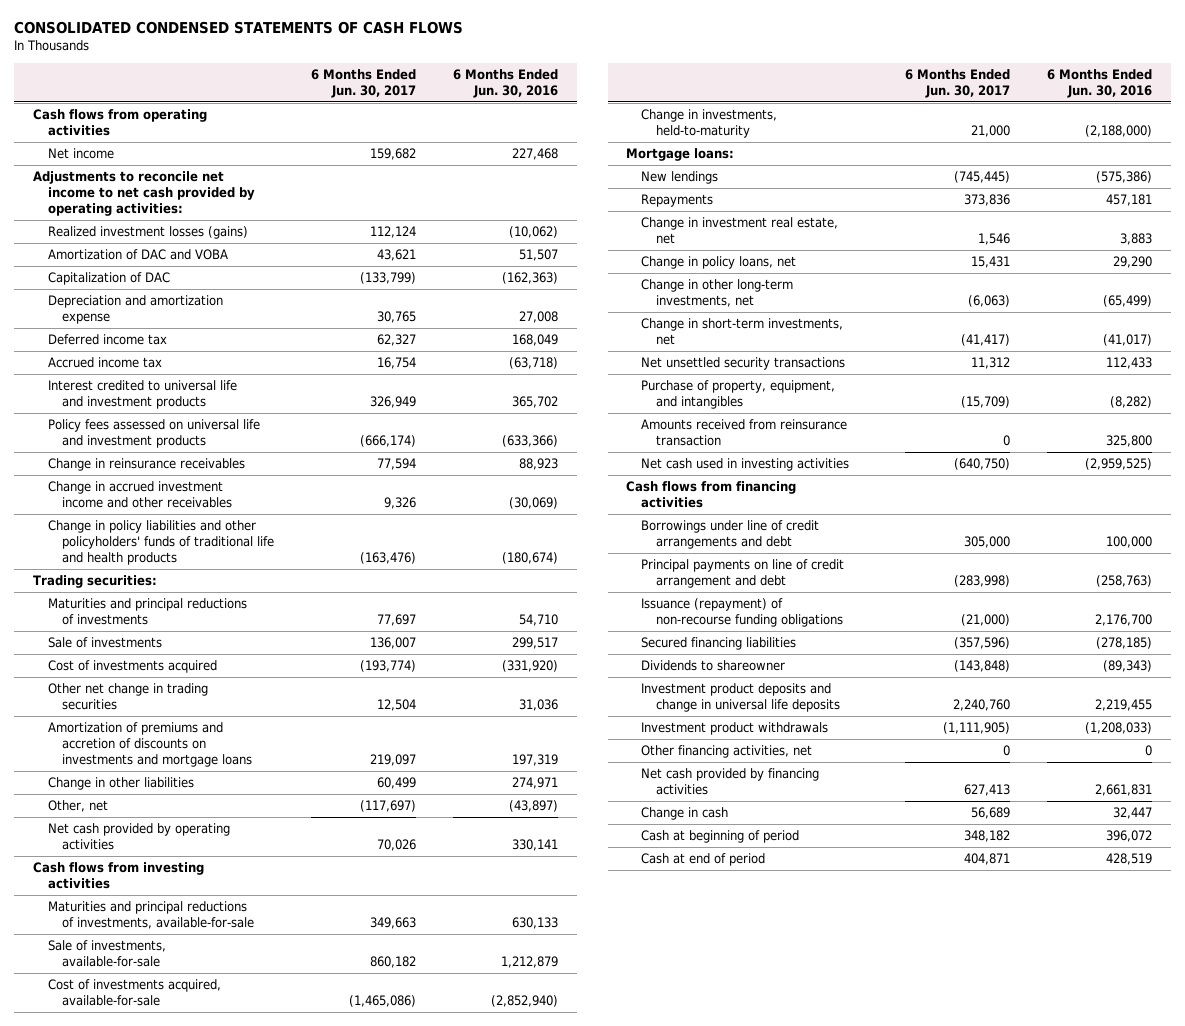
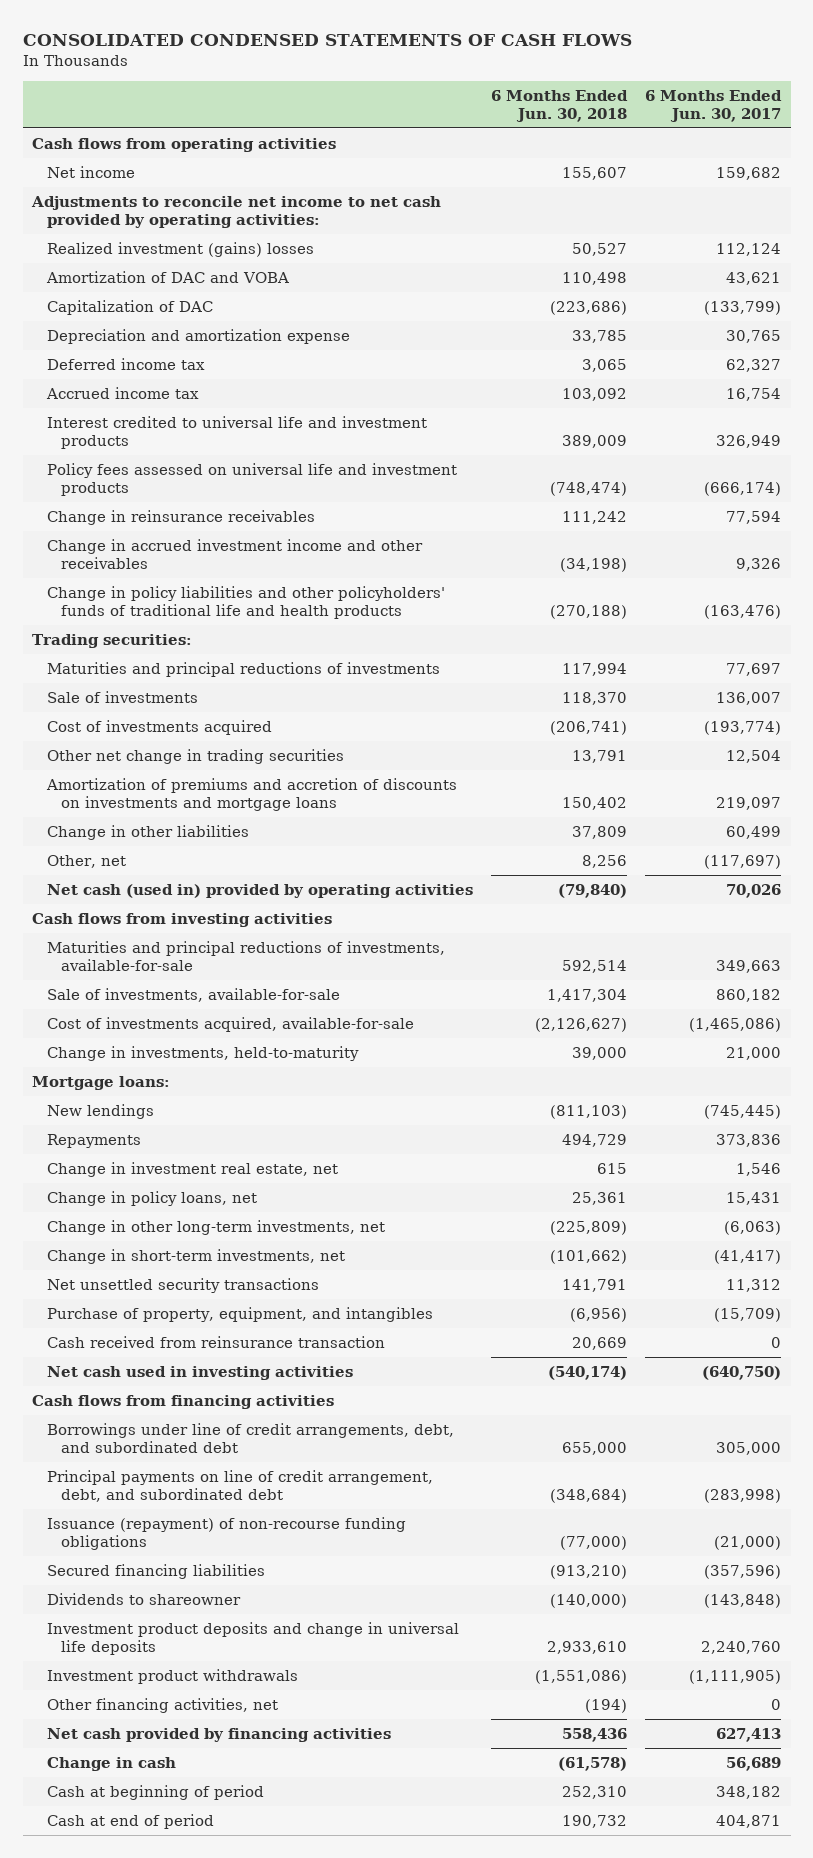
- | 6 Months Ended Jun. 30, 2017 | 6 Months Ended Jun. 30, 2016
+ | 6 Months Ended Jun. 30, 2018 | 6 Months Ended Jun. 30, 2017
- Realized investment losses (gains) | 112,124 | (10,062)
+ Realized investment (gains) losses | 50,527 | 112,124
- Net cash provided by operating activities | 70,026 | 330,141
+ Net cash (used in) provided by operating activities | (79,840) | 70,026
- Amounts received from reinsurance transaction | 0 | 325,800
+ Cash received from reinsurance transaction | 20,669 | 0
- Borrowings under line of credit arrangements and debt | 305,000 | 100,000
- Principal payments on line of credit arrangement and debt | (283,998) | (258,763)
+ Borrowings under line of credit arrangements, debt, and subordinated debt | 655,000 | 305,000
+ Principal payments on line of credit arrangement, debt, and subordinated debt | (348,684) | (283,998)

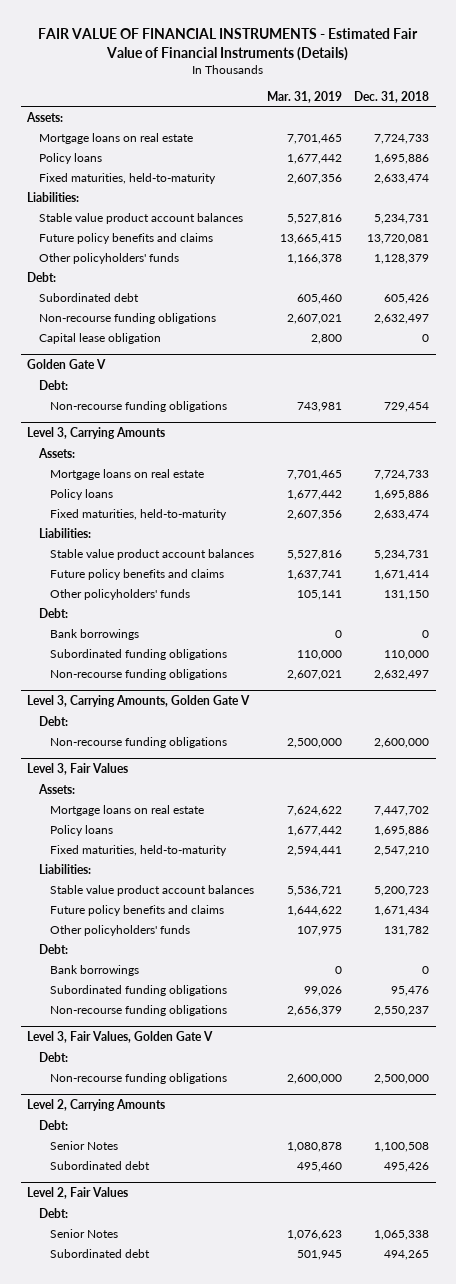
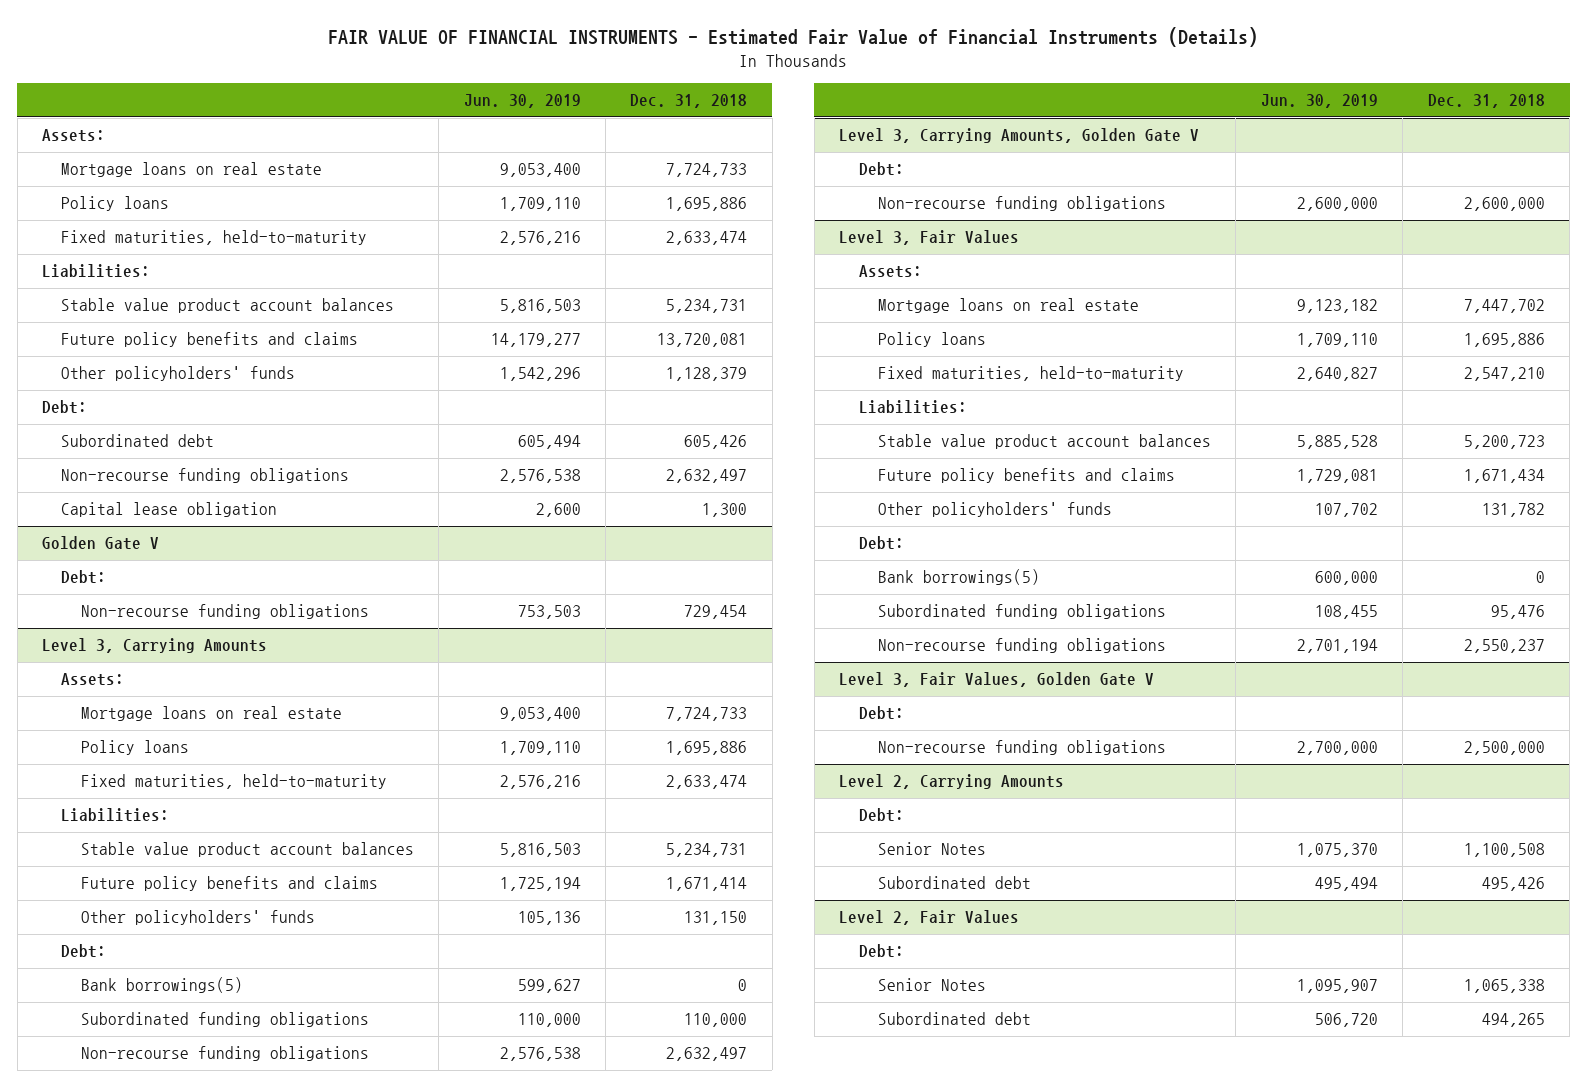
- | Mar. 31, 2019 | Dec. 31, 2018
+ | Jun. 30, 2019 | Dec. 31, 2018
- Capital lease obligation | 2,800 | 0
+ Capital lease obligation | 2,600 | 1,300
@ Level 3, Carrying Amounts
- Bank borrowings | 0 | 0
+ Bank borrowings(5) | 599,627 | 0
@ Level 3, Fair Values
- Bank borrowings | 0 | 0
+ Bank borrowings(5) | 600,000 | 0

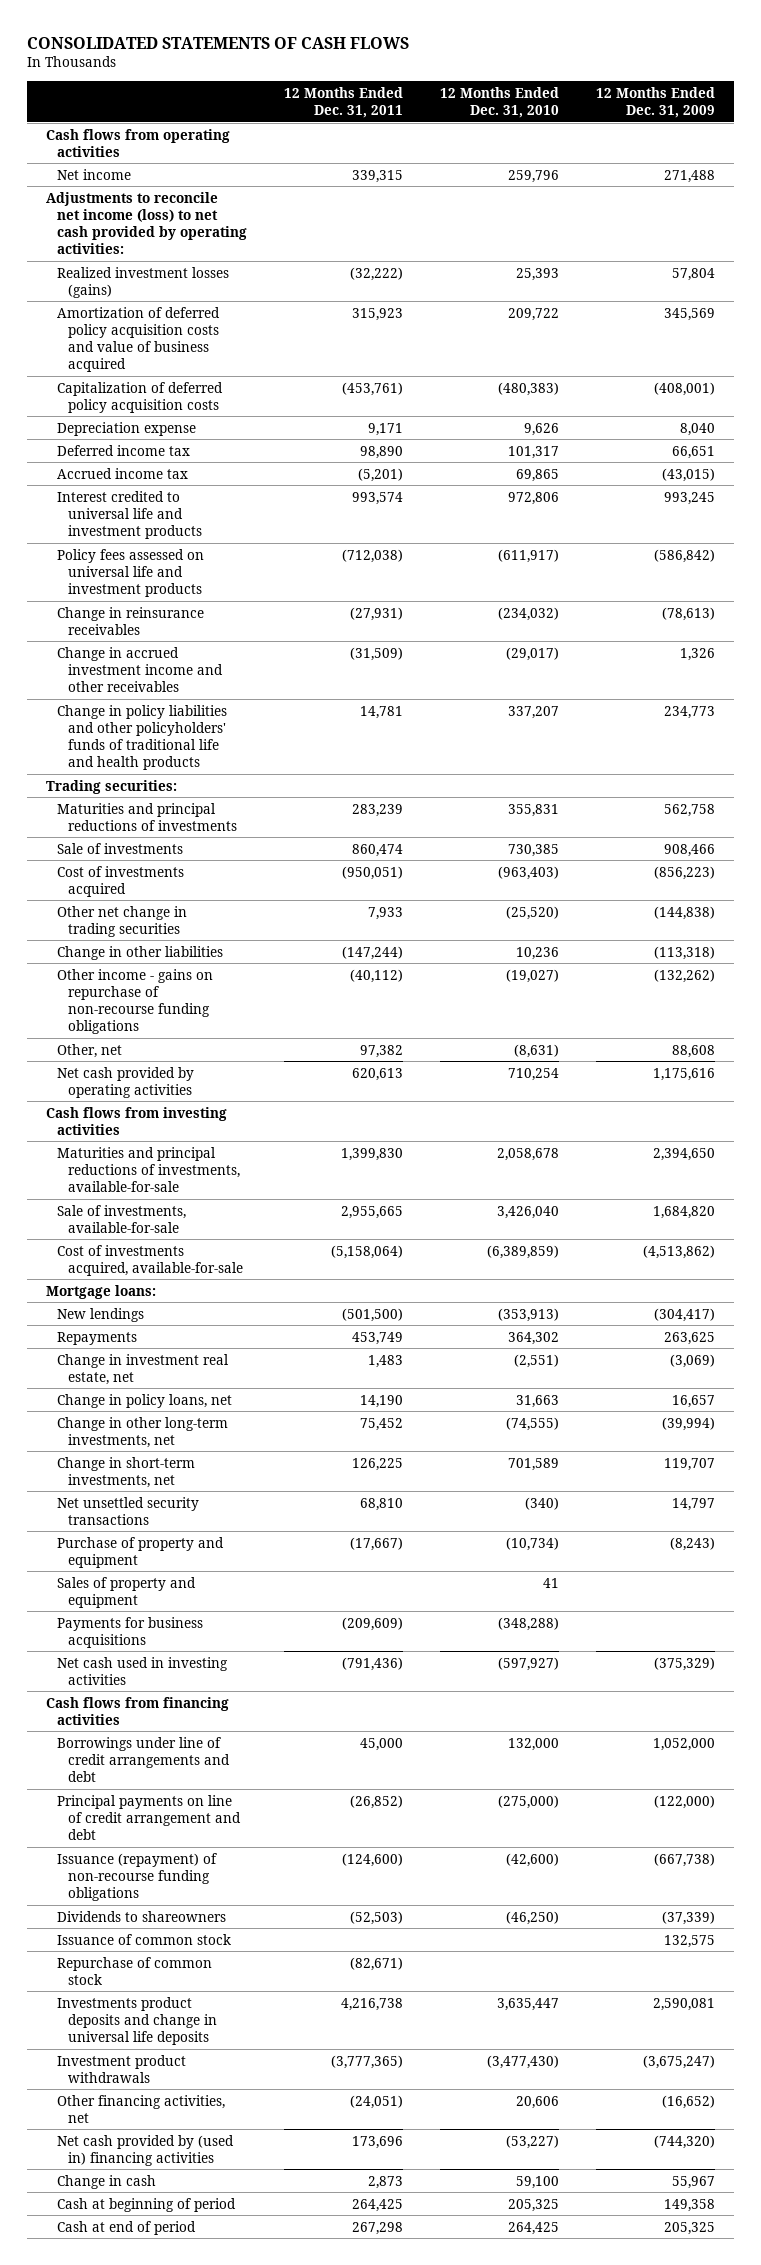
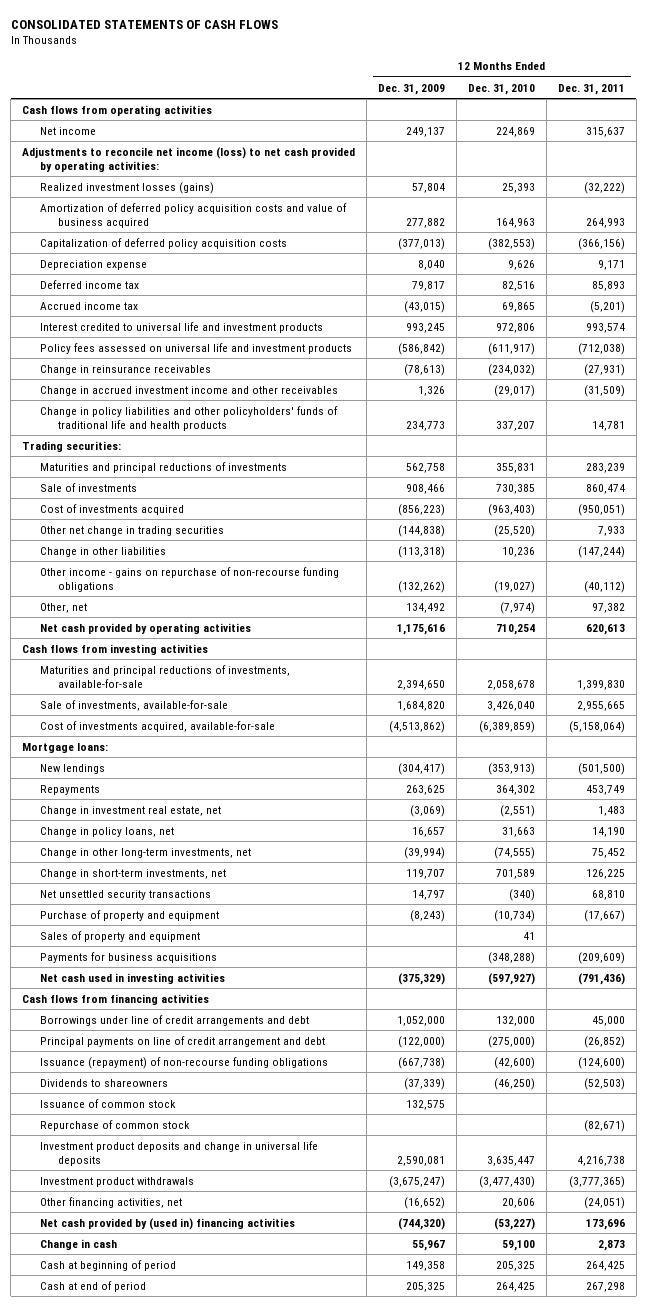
- | 12 Months Ended Dec. 31, 2011 | 12 Months Ended Dec. 31, 2010 | 12 Months Ended Dec. 31, 2009
+ | 12 Months Ended Dec. 31, 2009 | 12 Months Ended Dec. 31, 2010 | 12 Months Ended Dec. 31, 2011
- Net income | 339,315 | 259,796 | 271,488
+ Net income | 249,137 | 224,869 | 315,637
- Amortization of deferred policy acquisition costs and value of business acquired | 315,923 | 209,722 | 345,569
- Capitalization of deferred policy acquisition costs | (453,761) | (480,383) | (408,001)
+ Amortization of deferred policy acquisition costs and value of business acquired | 277,882 | 164,963 | 264,993
+ Capitalization of deferred policy acquisition costs | (377,013) | (382,553) | (366,156)
- Deferred income tax | 98,890 | 101,317 | 66,651
+ Deferred income tax | 79,817 | 82,516 | 85,893
- Other, net | 97,382 | (8,631) | 88,608
+ Other, net | 134,492 | (7,974) | 97,382
- Investments product deposits and change in universal life deposits | 4,216,738 | 3,635,447 | 2,590,081
+ Investment product deposits and change in universal life deposits | 2,590,081 | 3,635,447 | 4,216,738

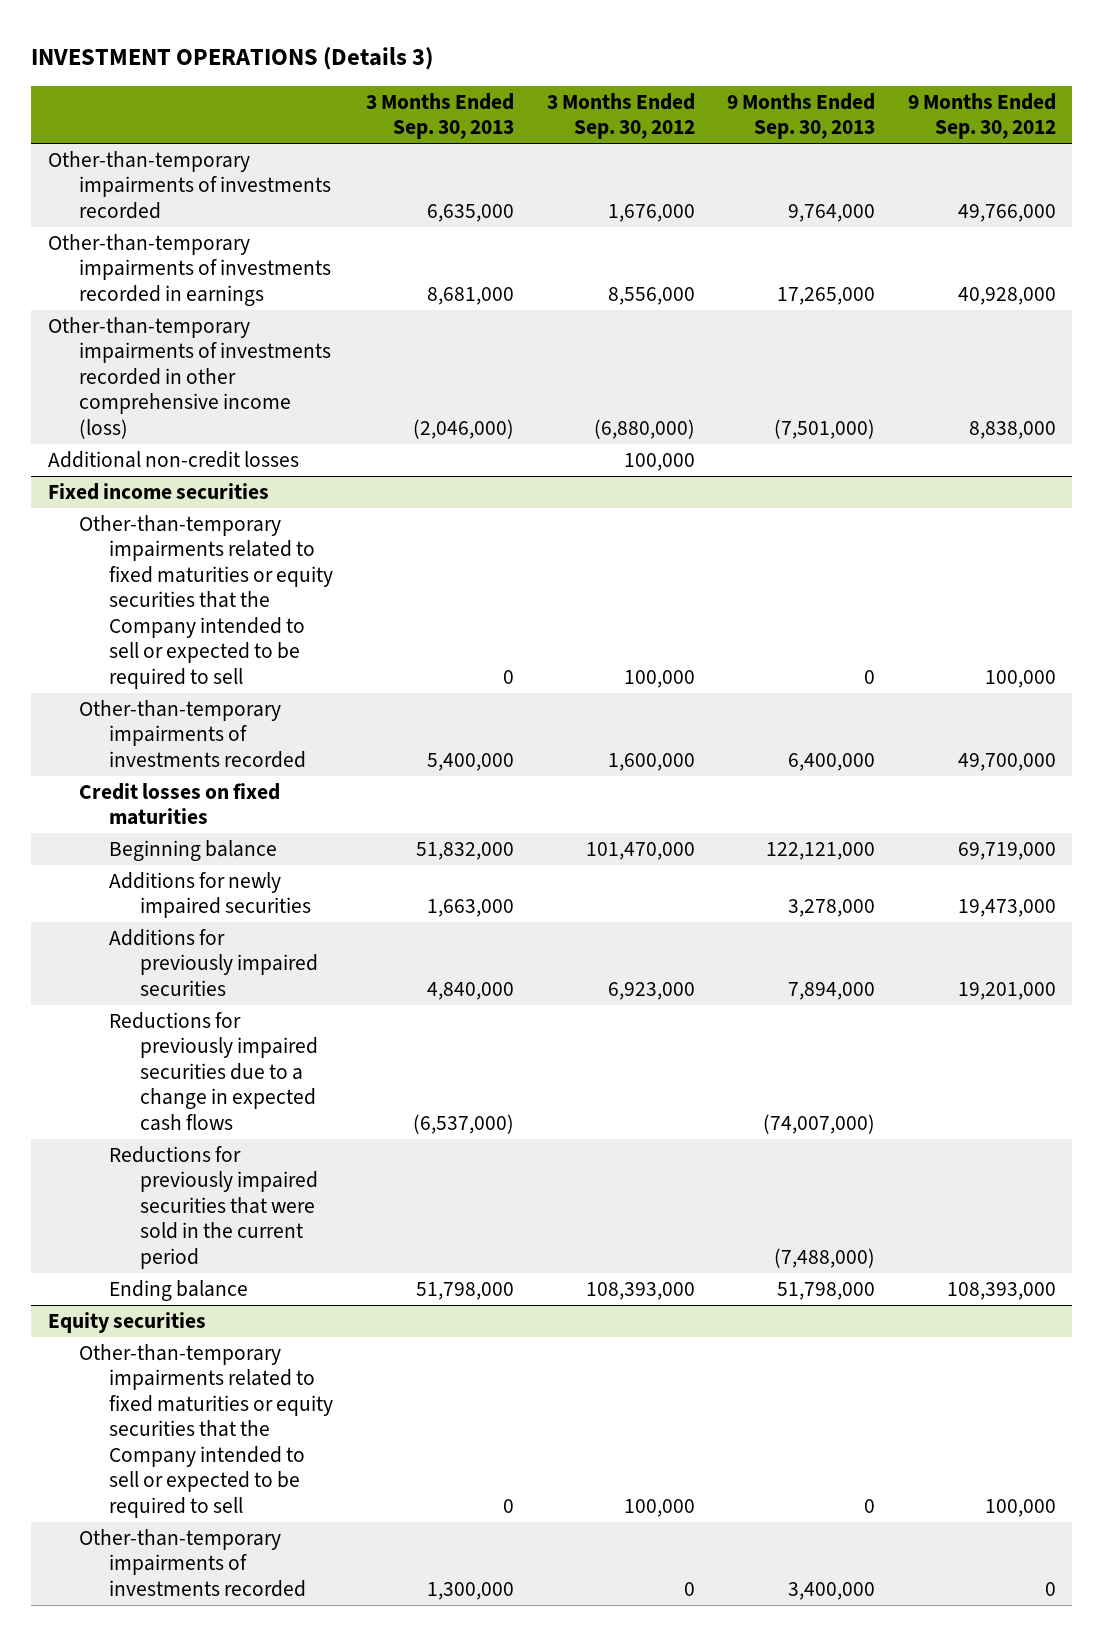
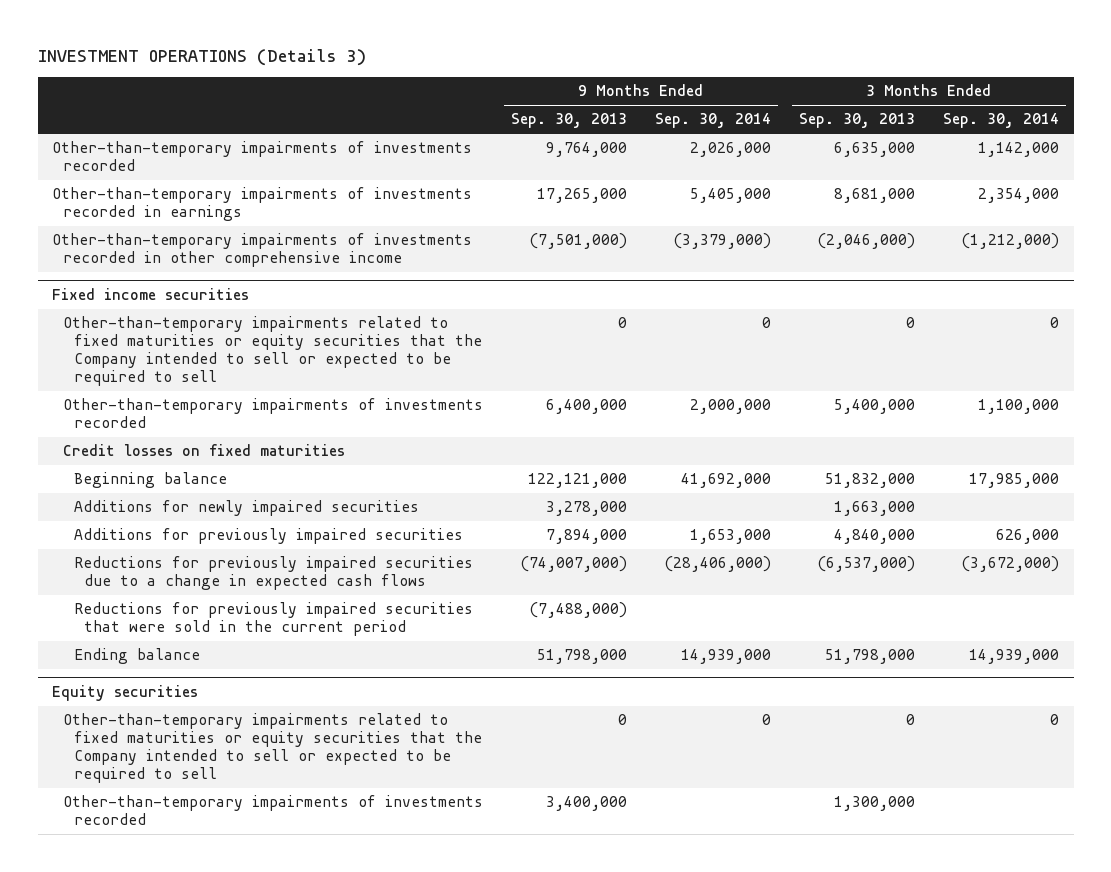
- | 3 Months Ended Sep. 30, 2013 | 3 Months Ended Sep. 30, 2012 | 9 Months Ended Sep. 30, 2013 | 9 Months Ended Sep. 30, 2012
+ | 9 Months Ended Sep. 30, 2013 | 9 Months Ended Sep. 30, 2014 | 3 Months Ended Sep. 30, 2013 | 3 Months Ended Sep. 30, 2014
- Other-than-temporary impairments of investments recorded in other comprehensive income (loss) | (2,046,000) | (6,880,000) | (7,501,000) | 8,838,000
- Additional non-credit losses | | 100,000 | |
+ Other-than-temporary impairments of investments recorded in other comprehensive income | (7,501,000) | (3,379,000) | (2,046,000) | (1,212,000)

